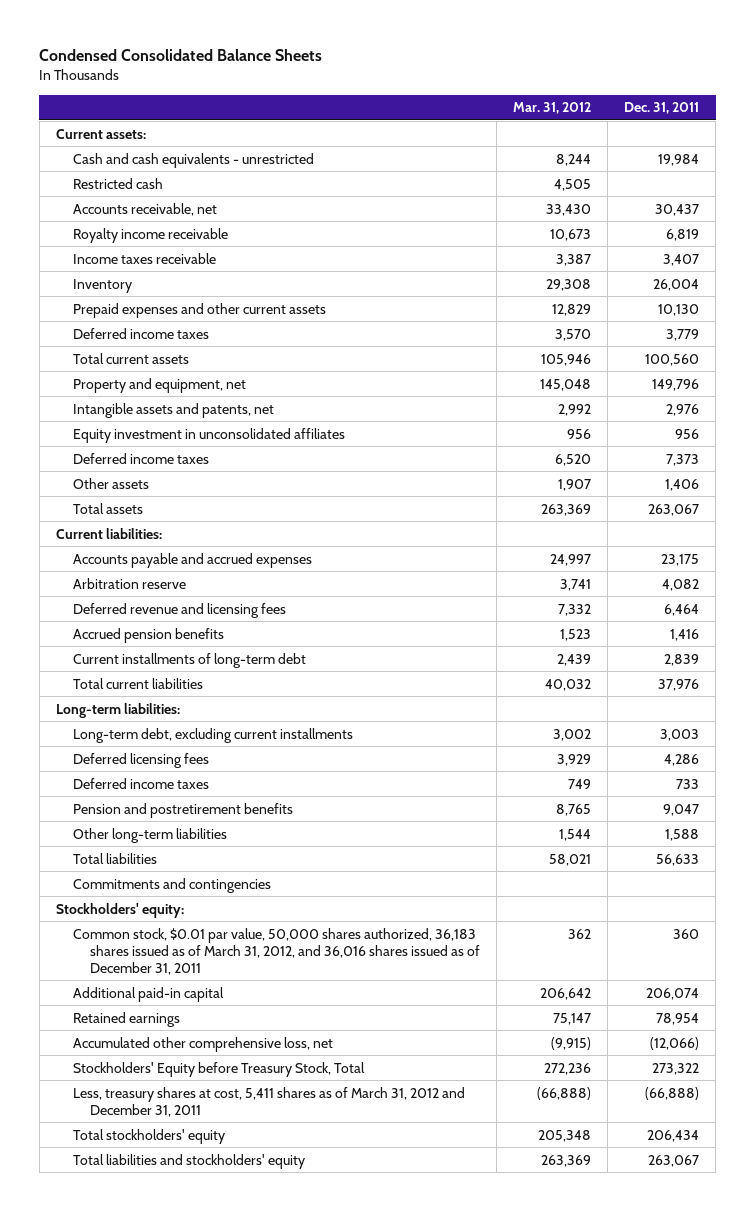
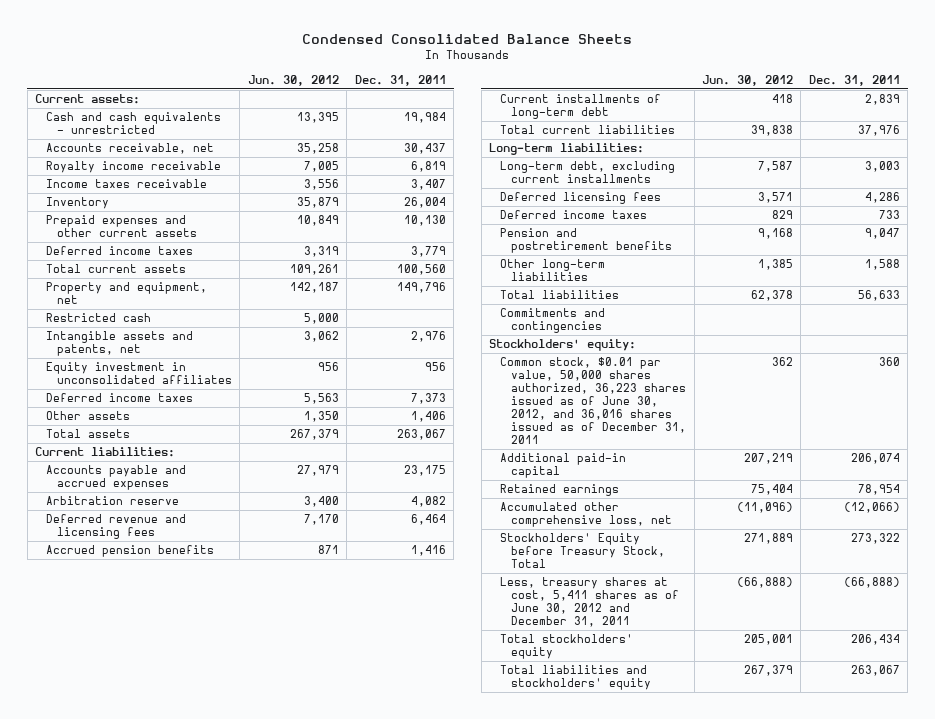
- | Mar. 31, 2012 | Dec. 31, 2011
+ | Jun. 30, 2012 | Dec. 31, 2011
moved down: Restricted cash | 5,000 |
- Common stock, $0.01 par value, 50,000 shares authorized, 36,183 shares issued as of March 31, 2012, and 36,016 shares issued as of December 31, 2011 | 362 | 360
+ Common stock, $0.01 par value, 50,000 shares authorized, 36,223 shares issued as of June 30, 2012, and 36,016 shares issued as of December 31, 2011 | 362 | 360
- Less, treasury shares at cost, 5,411 shares as of March 31, 2012 and December 31, 2011 | (66,888) | (66,888)
+ Less, treasury shares at cost, 5,411 shares as of June 30, 2012 and December 31, 2011 | (66,888) | (66,888)

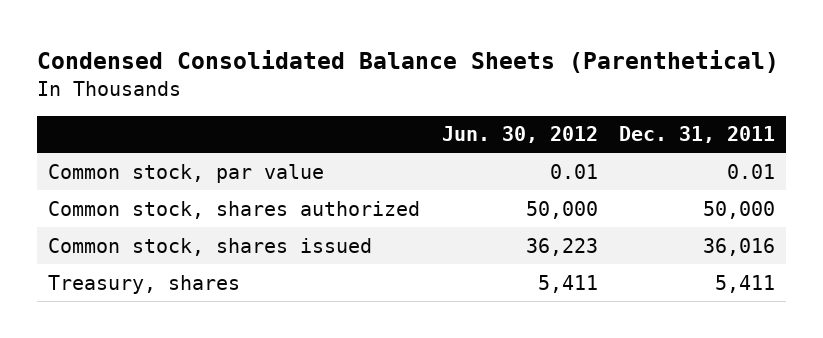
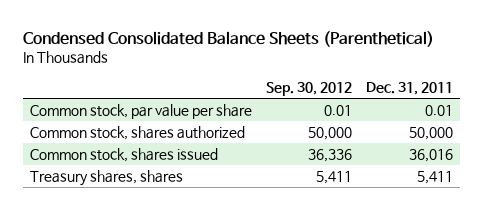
- | Jun. 30, 2012 | Dec. 31, 2011
+ | Sep. 30, 2012 | Dec. 31, 2011
- Common stock, par value | 0.01 | 0.01
+ Common stock, par value per share | 0.01 | 0.01
- Treasury, shares | 5,411 | 5,411
+ Treasury shares, shares | 5,411 | 5,411

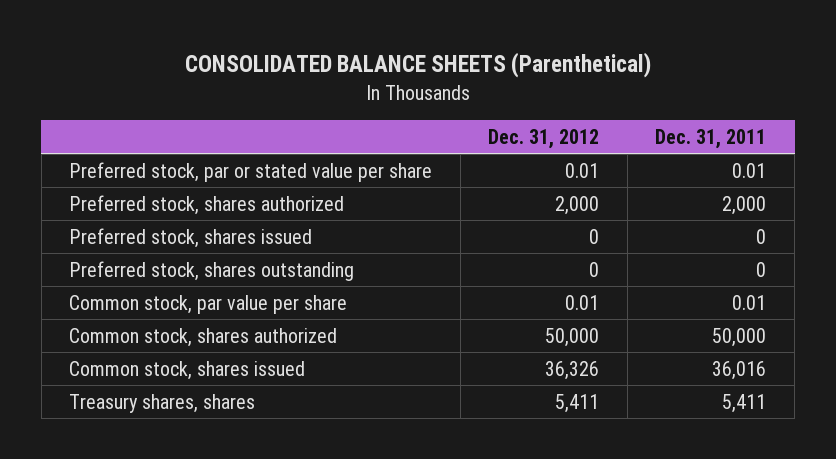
- Condensed Consolidated Balance Sheets (Parenthetical)
+ CONSOLIDATED BALANCE SHEETS (Parenthetical)
- | Sep. 30, 2012 | Dec. 31, 2011
+ | Dec. 31, 2012 | Dec. 31, 2011
+ Preferred stock, par or stated value per share | 0.01 | 0.01
+ Preferred stock, shares authorized | 2,000 | 2,000
+ Preferred stock, shares issued | 0 | 0
+ Preferred stock, shares outstanding | 0 | 0

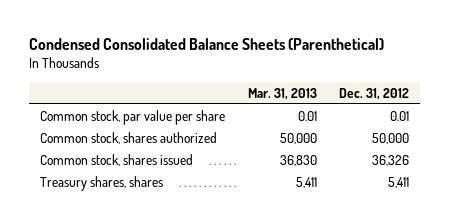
- CONSOLIDATED BALANCE SHEETS (Parenthetical)
+ Condensed Consolidated Balance Sheets (Parenthetical)
- | Dec. 31, 2012 | Dec. 31, 2011
+ | Mar. 31, 2013 | Dec. 31, 2012
- Preferred stock, par or stated value per share | 0.01 | 0.01
- Preferred stock, shares authorized | 2,000 | 2,000
- Preferred stock, shares issued | 0 | 0
- Preferred stock, shares outstanding | 0 | 0

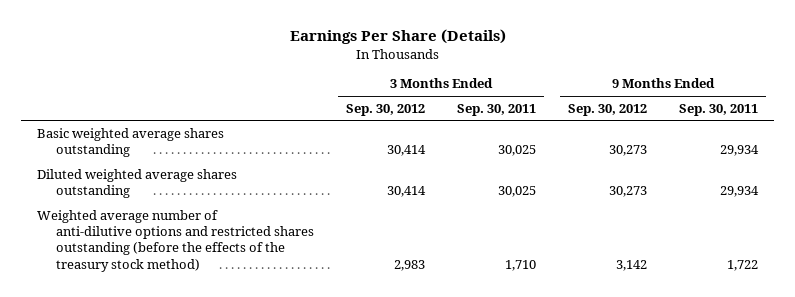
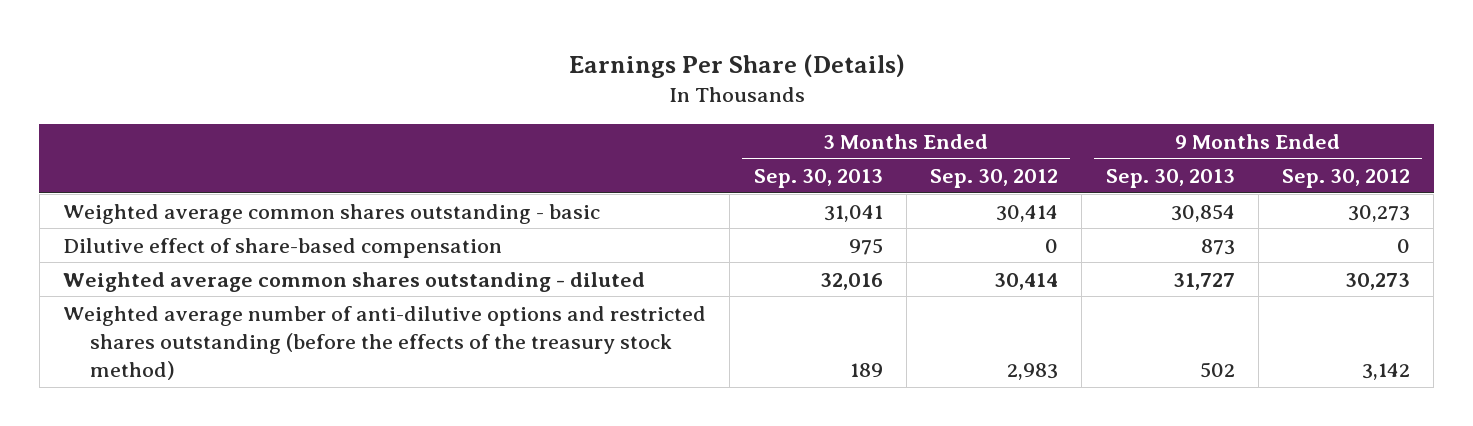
- | 3 Months Ended Sep. 30, 2012 | 3 Months Ended Sep. 30, 2011 | 9 Months Ended Sep. 30, 2012 | 9 Months Ended Sep. 30, 2011
+ | 3 Months Ended Sep. 30, 2013 | 3 Months Ended Sep. 30, 2012 | 9 Months Ended Sep. 30, 2013 | 9 Months Ended Sep. 30, 2012
- Basic weighted average shares outstanding | 30,414 | 30,025 | 30,273 | 29,934
- Diluted weighted average shares outstanding | 30,414 | 30,025 | 30,273 | 29,934
+ Weighted average common shares outstanding - basic | 31,041 | 30,414 | 30,854 | 30,273
+ Dilutive effect of share-based compensation | 975 | 0 | 873 | 0
+ Weighted average common shares outstanding - diluted | 32,016 | 30,414 | 31,727 | 30,273

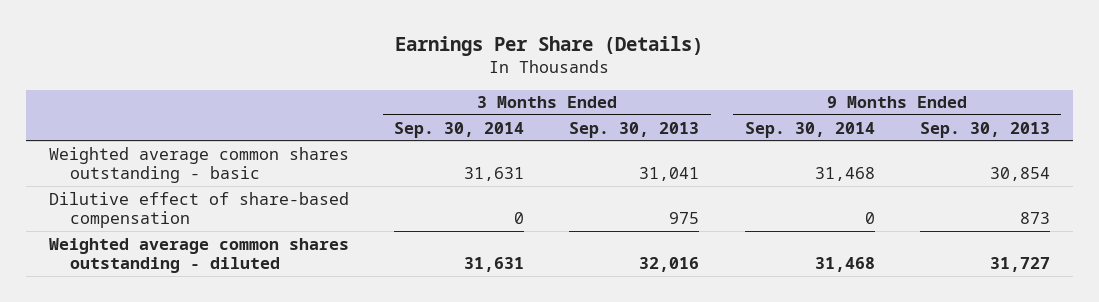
- | 3 Months Ended Sep. 30, 2013 | 3 Months Ended Sep. 30, 2012 | 9 Months Ended Sep. 30, 2013 | 9 Months Ended Sep. 30, 2012
+ | 3 Months Ended Sep. 30, 2014 | 3 Months Ended Sep. 30, 2013 | 9 Months Ended Sep. 30, 2014 | 9 Months Ended Sep. 30, 2013
- Weighted average number of anti-dilutive options and restricted shares outstanding (before the effects of the treasury stock method) | 189 | 2,983 | 502 | 3,142

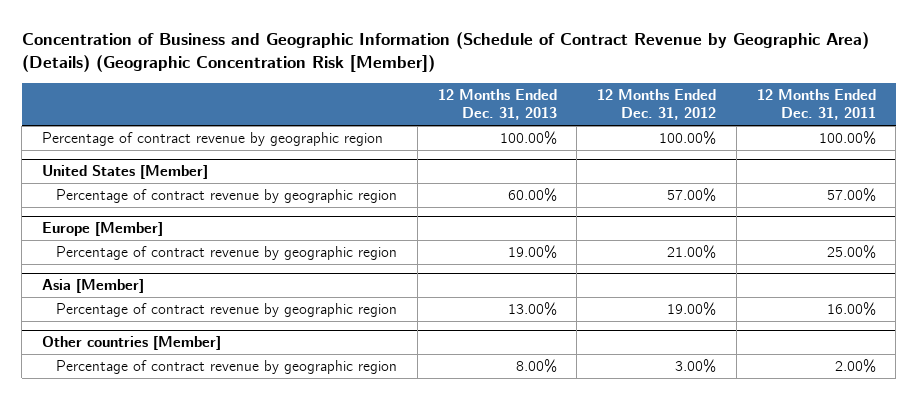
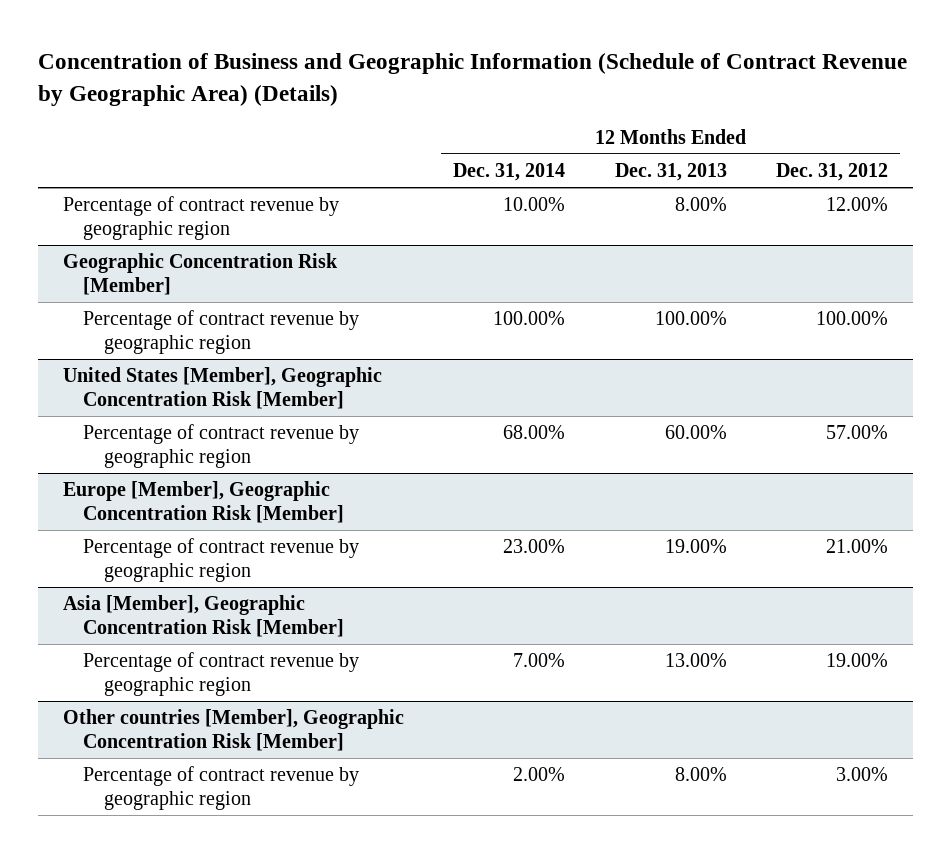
- Concentration of Business and Geographic Information (Schedule of Contract Revenue by Geographic Area) (Details) (Geographic Concentration Risk [Member])
+ Concentration of Business and Geographic Information (Schedule of Contract Revenue by Geographic Area) (Details)
- | 12 Months Ended Dec. 31, 2013 | 12 Months Ended Dec. 31, 2012 | 12 Months Ended Dec. 31, 2011
+ | 12 Months Ended Dec. 31, 2014 | 12 Months Ended Dec. 31, 2013 | 12 Months Ended Dec. 31, 2012
+ Percentage of contract revenue by geographic region | 10.00% | 8.00% | 12.00%
+ Geographic Concentration Risk [Member]
- United States [Member]
+ United States [Member], Geographic Concentration Risk [Member]
- Europe [Member]
+ Europe [Member], Geographic Concentration Risk [Member]
- Asia [Member]
+ Asia [Member], Geographic Concentration Risk [Member]
- Other countries [Member]
+ Other countries [Member], Geographic Concentration Risk [Member]

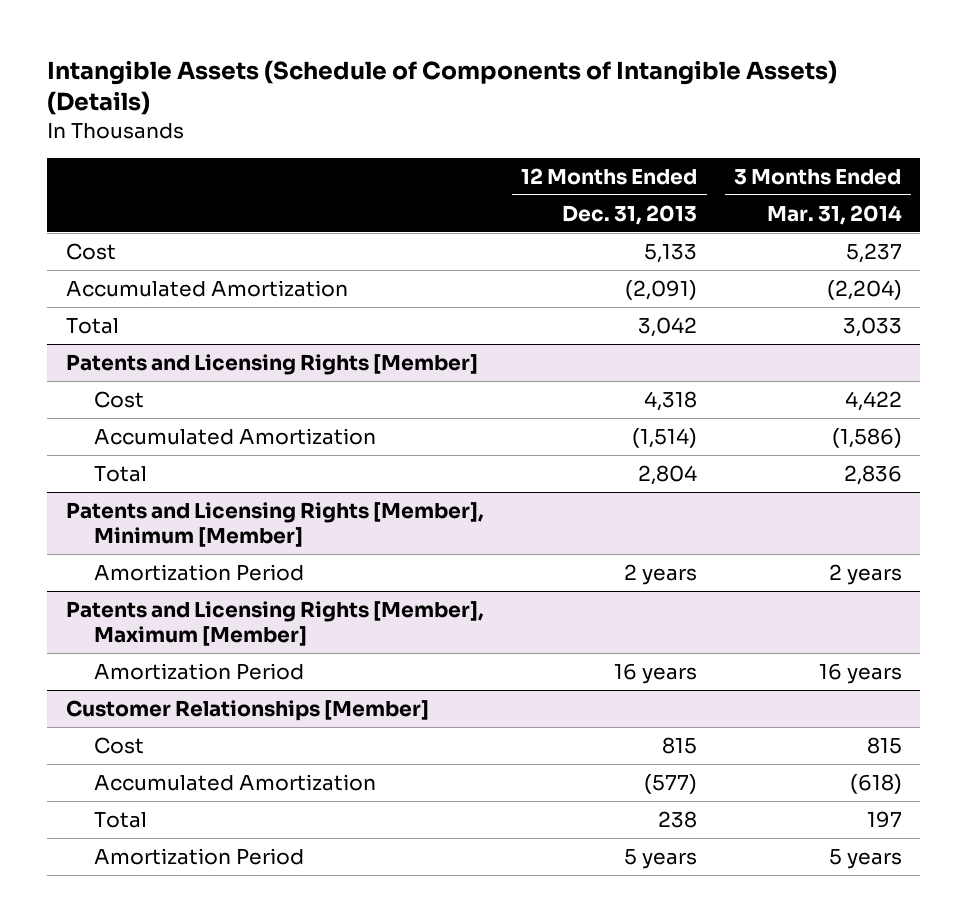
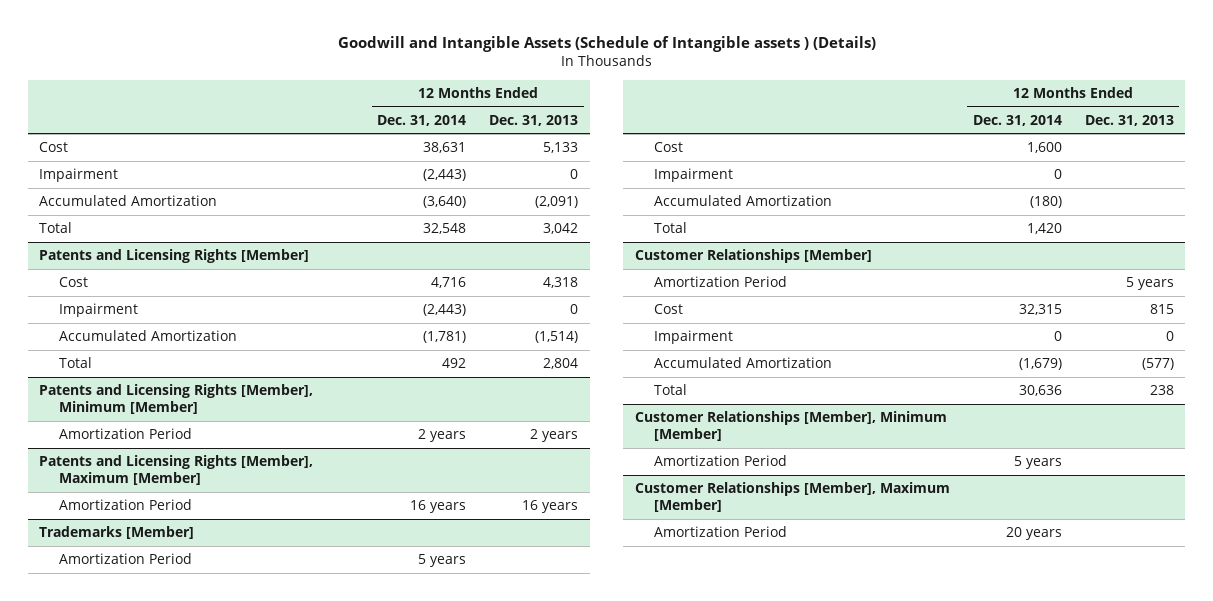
- Intangible Assets (Schedule of Components of Intangible Assets) (Details)
+ Goodwill and Intangible Assets (Schedule of Intangible assets ) (Details)
- | 12 Months Ended Dec. 31, 2013 | 3 Months Ended Mar. 31, 2014
+ | 12 Months Ended Dec. 31, 2014 | 12 Months Ended Dec. 31, 2013
+ Impairment | (2,443) | 0
@ Patents and Licensing Rights [Member]
+ Impairment | (2,443) | 0
+ Trademarks [Member]
+ Amortization Period | 5 years |
+ Cost | 1,600 |
+ Impairment | 0 |
+ Accumulated Amortization | (180) |
+ Total | 1,420 |
@ Customer Relationships [Member]
moved up: Amortization Period | | 5 years
+ Impairment | 0 | 0
+ Customer Relationships [Member], Minimum [Member]
+ Amortization Period | 5 years |
+ Customer Relationships [Member], Maximum [Member]
+ Amortization Period | 20 years |

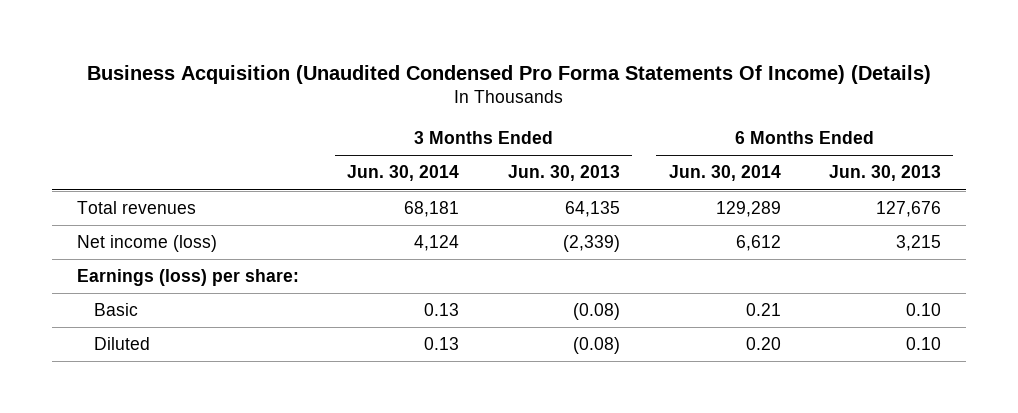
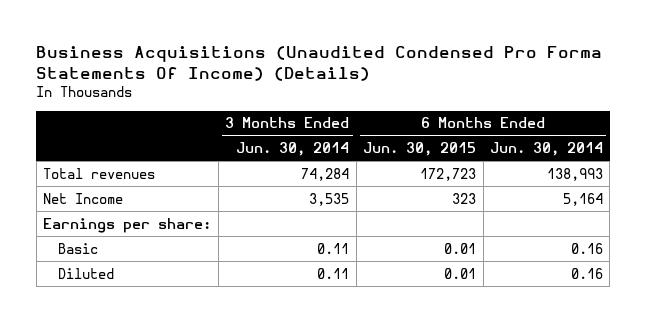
- Business Acquisition (Unaudited Condensed Pro Forma Statements Of Income) (Details)
+ Business Acquisitions (Unaudited Condensed Pro Forma Statements Of Income) (Details)
- | 3 Months Ended Jun. 30, 2014 | 3 Months Ended Jun. 30, 2013 | 6 Months Ended Jun. 30, 2014 | 6 Months Ended Jun. 30, 2013
+ | 3 Months Ended Jun. 30, 2014 | 6 Months Ended Jun. 30, 2015 | 6 Months Ended Jun. 30, 2014
- Total revenues | 68,181 | 64,135 | 129,289 | 127,676
- Net income (loss) | 4,124 | (2,339) | 6,612 | 3,215
- Earnings (loss) per share:
- Basic | 0.13 | (0.08) | 0.21 | 0.10
- Diluted | 0.13 | (0.08) | 0.20 | 0.10
+ Total revenues | 74,284 | 172,723 | 138,993
+ Net Income | 3,535 | 323 | 5,164
+ Earnings per share:
+ Basic | 0.11 | 0.01 | 0.16
+ Diluted | 0.11 | 0.01 | 0.16

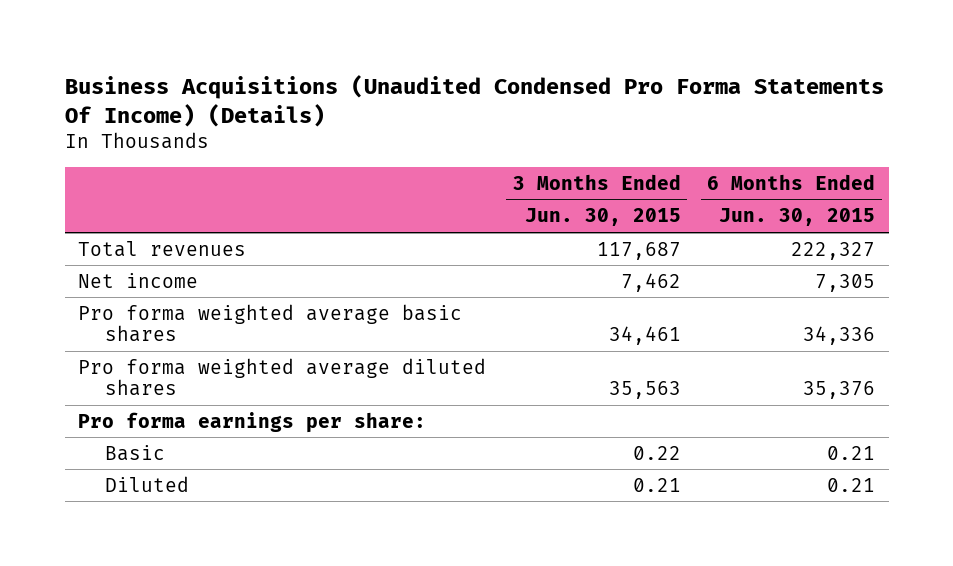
- | 3 Months Ended Jun. 30, 2014 | 6 Months Ended Jun. 30, 2015 | 6 Months Ended Jun. 30, 2014
+ | 3 Months Ended Jun. 30, 2015 | 6 Months Ended Jun. 30, 2015
- Total revenues | 74,284 | 172,723 | 138,993
- Net Income | 3,535 | 323 | 5,164
- Earnings per share:
- Basic | 0.11 | 0.01 | 0.16
- Diluted | 0.11 | 0.01 | 0.16
+ Total revenues | 117,687 | 222,327
+ Net income | 7,462 | 7,305
+ Pro forma weighted average basic shares | 34,461 | 34,336
+ Pro forma weighted average diluted shares | 35,563 | 35,376
+ Pro forma earnings per share:
+ Basic | 0.22 | 0.21
+ Diluted | 0.21 | 0.21

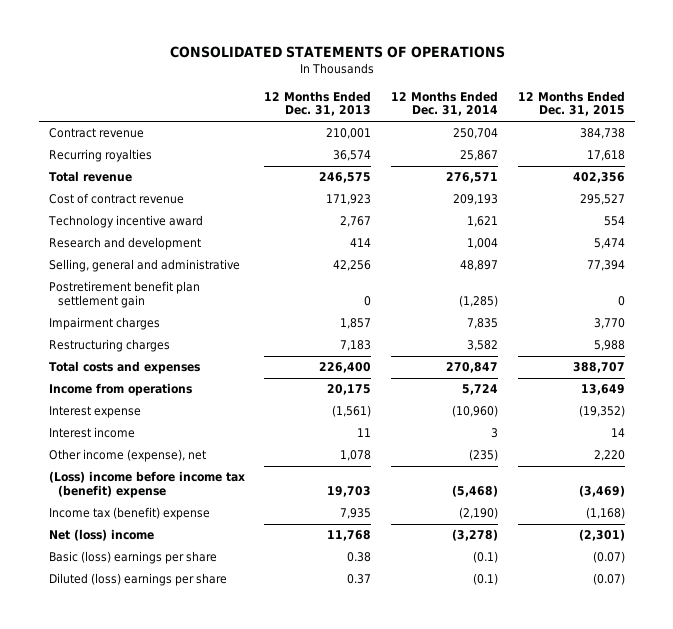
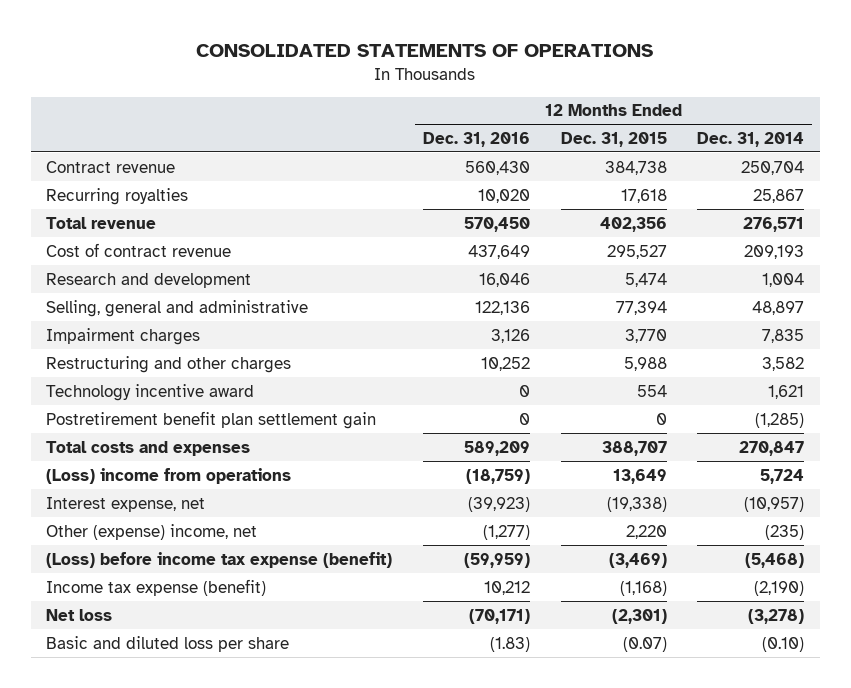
- | 12 Months Ended Dec. 31, 2013 | 12 Months Ended Dec. 31, 2014 | 12 Months Ended Dec. 31, 2015
+ | 12 Months Ended Dec. 31, 2016 | 12 Months Ended Dec. 31, 2015 | 12 Months Ended Dec. 31, 2014
- Restructuring charges | 7,183 | 3,582 | 5,988
+ Restructuring and other charges | 10,252 | 5,988 | 3,582
moved down: Technology incentive award | 0 | 554 | 1,621
moved down: Postretirement benefit plan settlement gain | 0 | 0 | (1,285)
- Income from operations | 20,175 | 5,724 | 13,649
- Interest expense | (1,561) | (10,960) | (19,352)
- Interest income | 11 | 3 | 14
- Other income (expense), net | 1,078 | (235) | 2,220
- (Loss) income before income tax (benefit) expense | 19,703 | (5,468) | (3,469)
- Income tax (benefit) expense | 7,935 | (2,190) | (1,168)
- Net (loss) income | 11,768 | (3,278) | (2,301)
- Basic (loss) earnings per share | 0.38 | (0.1) | (0.07)
- Diluted (loss) earnings per share | 0.37 | (0.1) | (0.07)
+ (Loss) income from operations | (18,759) | 13,649 | 5,724
+ Interest expense, net | (39,923) | (19,338) | (10,957)
+ Other (expense) income, net | (1,277) | 2,220 | (235)
+ (Loss) before income tax expense (benefit) | (59,959) | (3,469) | (5,468)
+ Income tax expense (benefit) | 10,212 | (1,168) | (2,190)
+ Net loss | (70,171) | (2,301) | (3,278)
+ Basic and diluted loss per share | (1.83) | (0.07) | (0.10)

